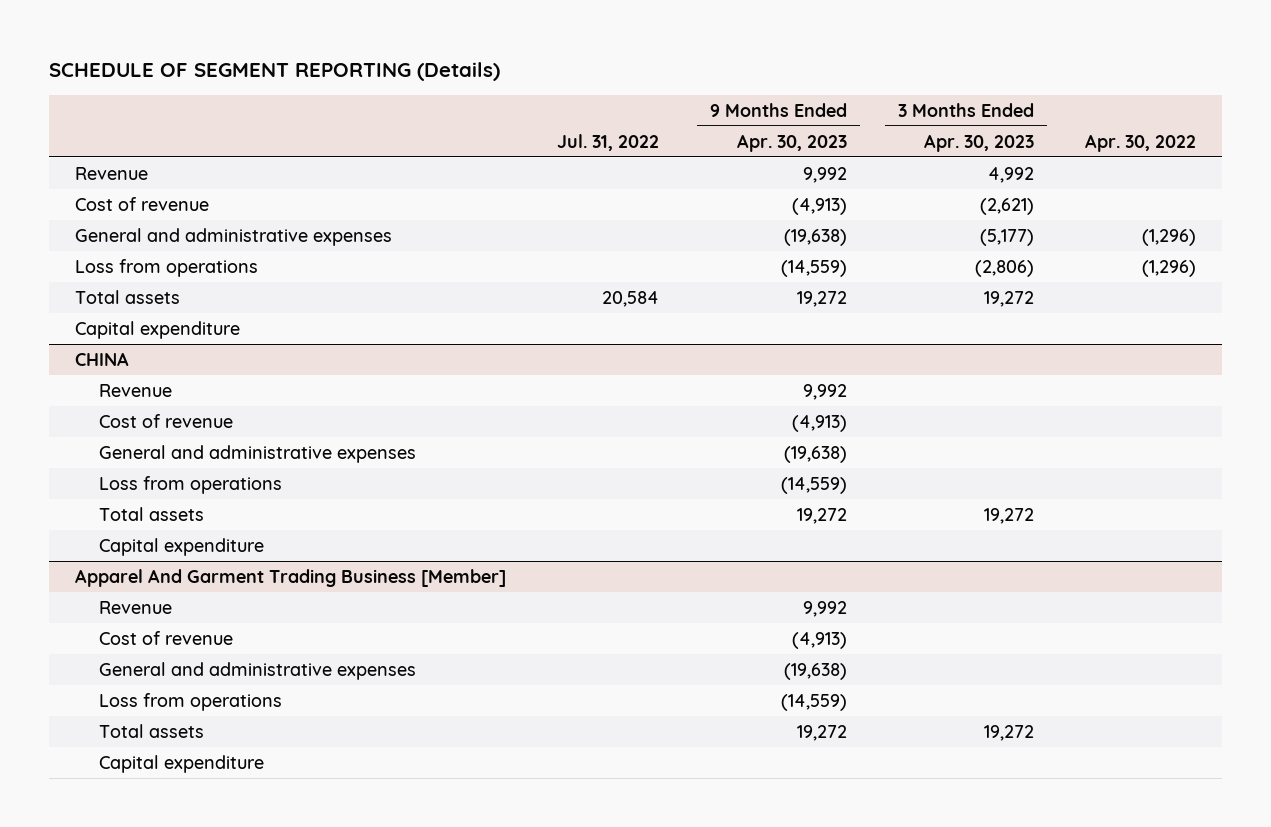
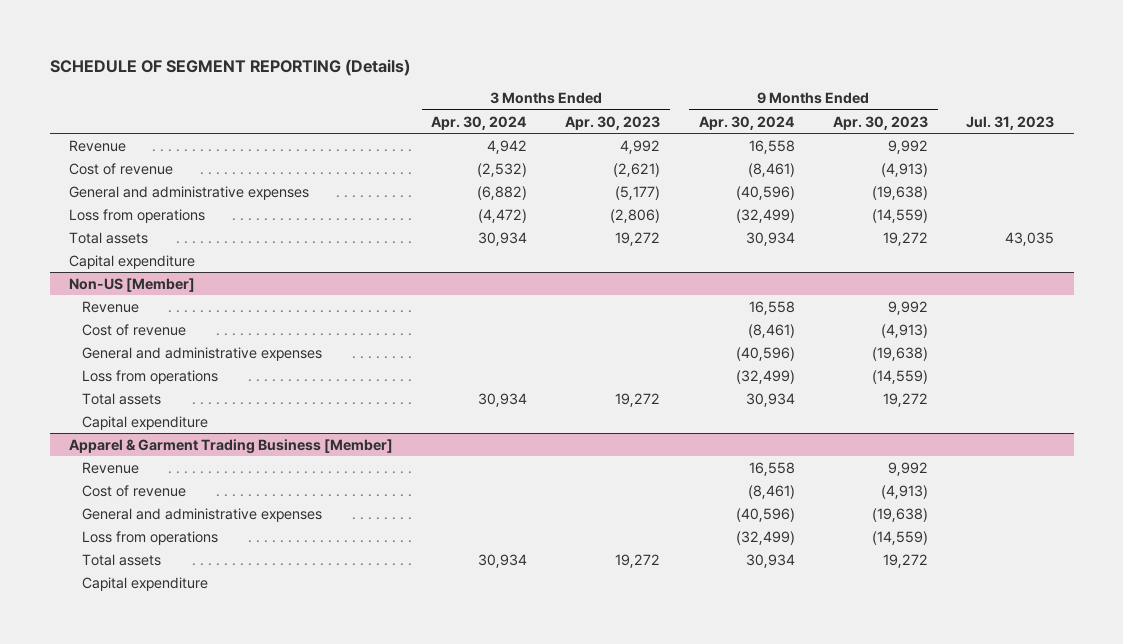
- | Jul. 31, 2022 | 9 Months Ended Apr. 30, 2023 | 3 Months Ended Apr. 30, 2023 | Apr. 30, 2022
+ | 3 Months Ended Apr. 30, 2024 | 3 Months Ended Apr. 30, 2023 | 9 Months Ended Apr. 30, 2024 | 9 Months Ended Apr. 30, 2023 | Jul. 31, 2023
- CHINA
+ Non-US [Member]
- Apparel And Garment Trading Business [Member]
+ Apparel & Garment Trading Business [Member]

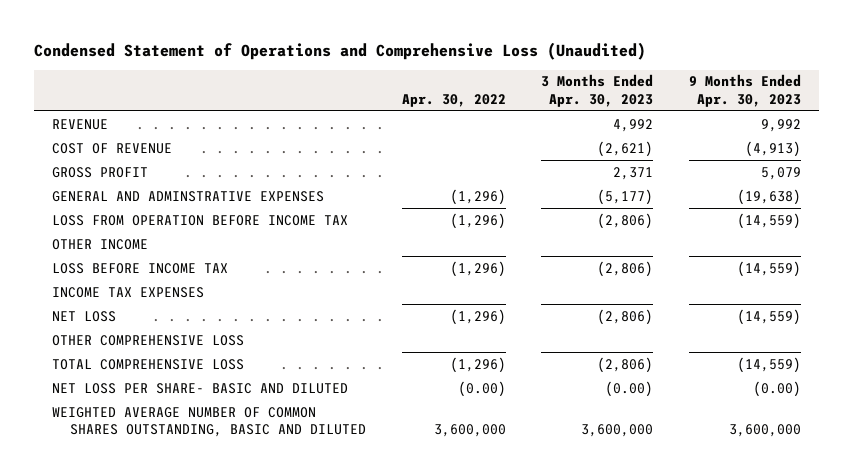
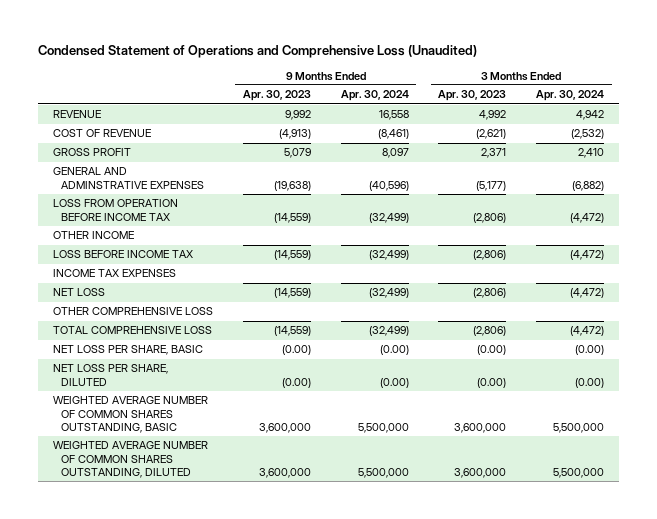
- | Apr. 30, 2022 | 3 Months Ended Apr. 30, 2023 | 9 Months Ended Apr. 30, 2023
+ | 9 Months Ended Apr. 30, 2023 | 9 Months Ended Apr. 30, 2024 | 3 Months Ended Apr. 30, 2023 | 3 Months Ended Apr. 30, 2024
- NET LOSS PER SHARE- BASIC AND DILUTED | (0.00) | (0.00) | (0.00)
- WEIGHTED AVERAGE NUMBER OF COMMON SHARES OUTSTANDING, BASIC AND DILUTED | 3,600,000 | 3,600,000 | 3,600,000
+ NET LOSS PER SHARE, BASIC | (0.00) | (0.00) | (0.00) | (0.00)
+ NET LOSS PER SHARE, DILUTED | (0.00) | (0.00) | (0.00) | (0.00)
+ WEIGHTED AVERAGE NUMBER OF COMMON SHARES OUTSTANDING, BASIC | 3,600,000 | 5,500,000 | 3,600,000 | 5,500,000
+ WEIGHTED AVERAGE NUMBER OF COMMON SHARES OUTSTANDING, DILUTED | 3,600,000 | 5,500,000 | 3,600,000 | 5,500,000

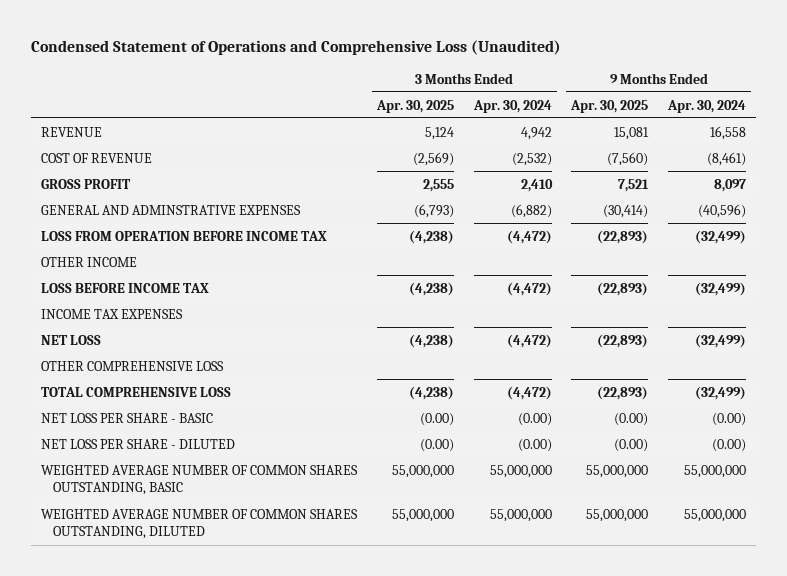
- | 9 Months Ended Apr. 30, 2023 | 9 Months Ended Apr. 30, 2024 | 3 Months Ended Apr. 30, 2023 | 3 Months Ended Apr. 30, 2024
+ | 3 Months Ended Apr. 30, 2025 | 3 Months Ended Apr. 30, 2024 | 9 Months Ended Apr. 30, 2025 | 9 Months Ended Apr. 30, 2024
- NET LOSS PER SHARE, BASIC | (0.00) | (0.00) | (0.00) | (0.00)
- NET LOSS PER SHARE, DILUTED | (0.00) | (0.00) | (0.00) | (0.00)
- WEIGHTED AVERAGE NUMBER OF COMMON SHARES OUTSTANDING, BASIC | 3,600,000 | 5,500,000 | 3,600,000 | 5,500,000
- WEIGHTED AVERAGE NUMBER OF COMMON SHARES OUTSTANDING, DILUTED | 3,600,000 | 5,500,000 | 3,600,000 | 5,500,000
+ NET LOSS PER SHARE - BASIC | (0.00) | (0.00) | (0.00) | (0.00)
+ NET LOSS PER SHARE - DILUTED | (0.00) | (0.00) | (0.00) | (0.00)
+ WEIGHTED AVERAGE NUMBER OF COMMON SHARES OUTSTANDING, BASIC | 55,000,000 | 55,000,000 | 55,000,000 | 55,000,000
+ WEIGHTED AVERAGE NUMBER OF COMMON SHARES OUTSTANDING, DILUTED | 55,000,000 | 55,000,000 | 55,000,000 | 55,000,000

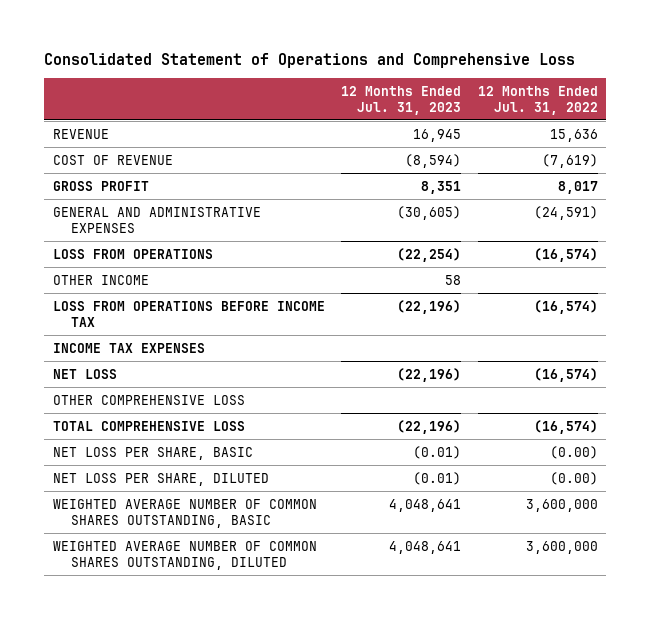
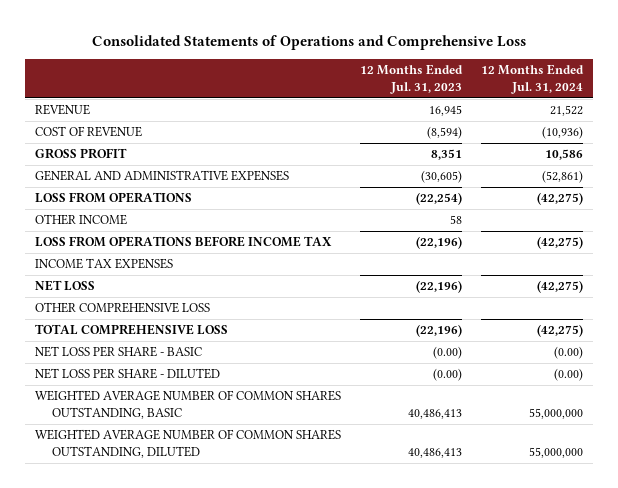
- Consolidated Statement of Operations and Comprehensive Loss
+ Consolidated Statements of Operations and Comprehensive Loss
- | 12 Months Ended Jul. 31, 2023 | 12 Months Ended Jul. 31, 2022
+ | 12 Months Ended Jul. 31, 2023 | 12 Months Ended Jul. 31, 2024
- NET LOSS PER SHARE, BASIC | (0.01) | (0.00)
- NET LOSS PER SHARE, DILUTED | (0.01) | (0.00)
- WEIGHTED AVERAGE NUMBER OF COMMON SHARES OUTSTANDING, BASIC | 4,048,641 | 3,600,000
- WEIGHTED AVERAGE NUMBER OF COMMON SHARES OUTSTANDING, DILUTED | 4,048,641 | 3,600,000
+ NET LOSS PER SHARE - BASIC | (0.00) | (0.00)
+ NET LOSS PER SHARE - DILUTED | (0.00) | (0.00)
+ WEIGHTED AVERAGE NUMBER OF COMMON SHARES OUTSTANDING, BASIC | 40,486,413 | 55,000,000
+ WEIGHTED AVERAGE NUMBER OF COMMON SHARES OUTSTANDING, DILUTED | 40,486,413 | 55,000,000

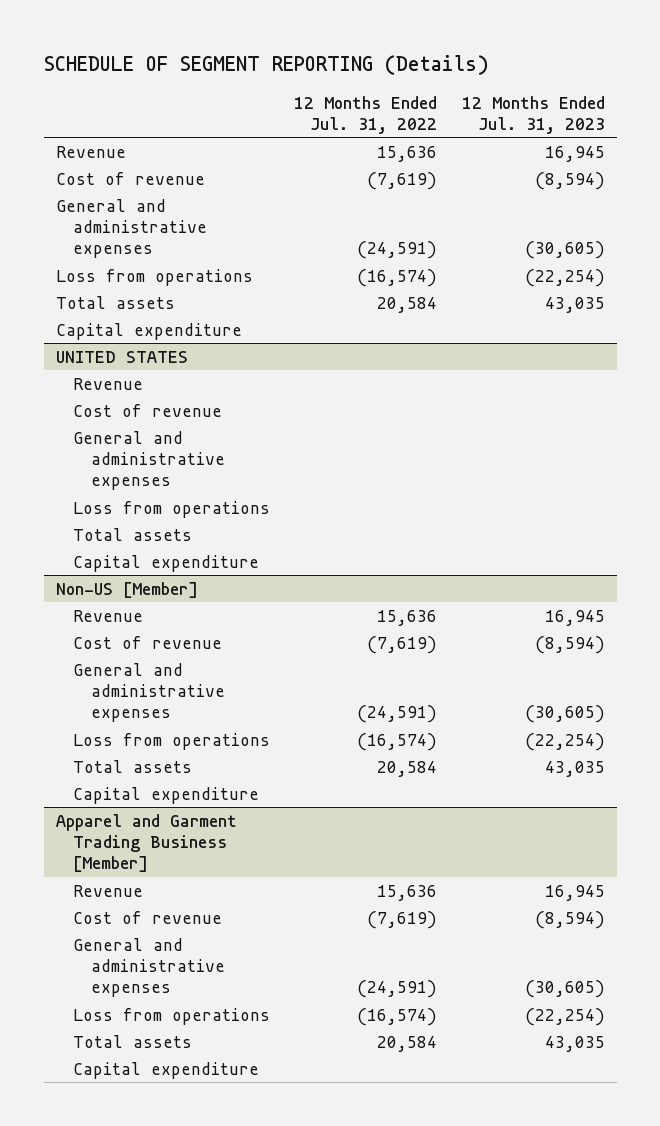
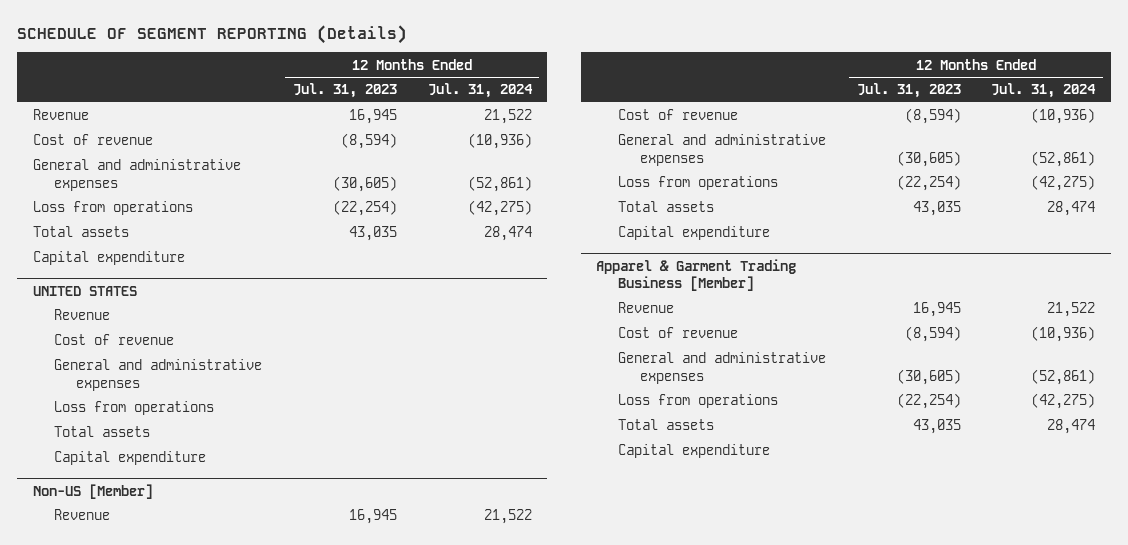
- | 12 Months Ended Jul. 31, 2022 | 12 Months Ended Jul. 31, 2023
+ | 12 Months Ended Jul. 31, 2023 | 12 Months Ended Jul. 31, 2024
- Apparel and Garment Trading Business [Member]
+ Apparel & Garment Trading Business [Member]

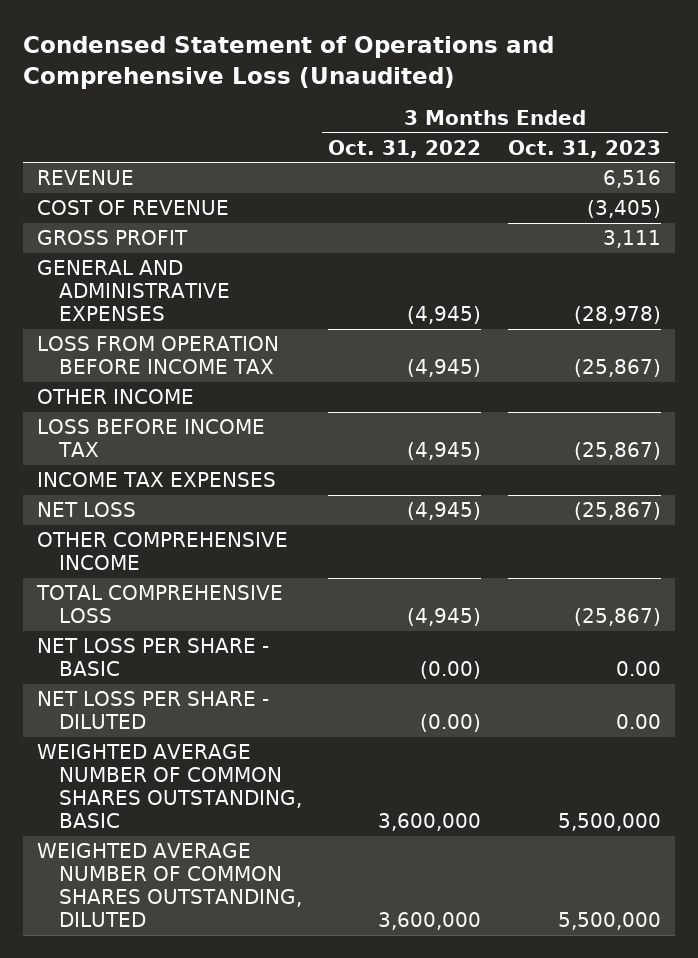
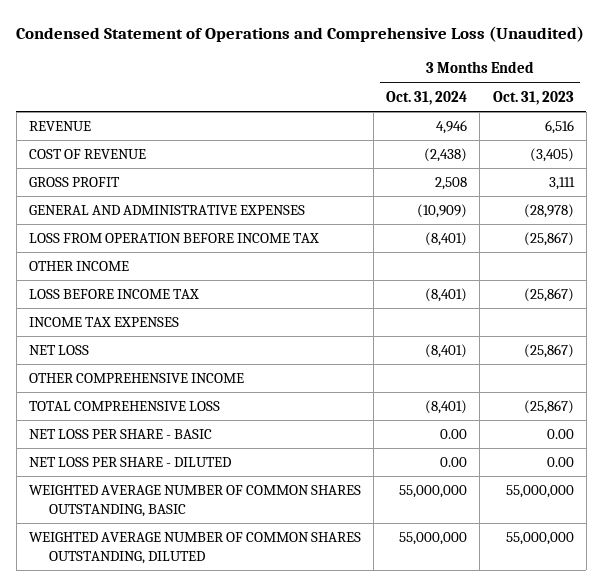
- | 3 Months Ended Oct. 31, 2022 | 3 Months Ended Oct. 31, 2023
+ | 3 Months Ended Oct. 31, 2024 | 3 Months Ended Oct. 31, 2023
- WEIGHTED AVERAGE NUMBER OF COMMON SHARES OUTSTANDING, BASIC | 3,600,000 | 5,500,000
- WEIGHTED AVERAGE NUMBER OF COMMON SHARES OUTSTANDING, DILUTED | 3,600,000 | 5,500,000
+ WEIGHTED AVERAGE NUMBER OF COMMON SHARES OUTSTANDING, BASIC | 55,000,000 | 55,000,000
+ WEIGHTED AVERAGE NUMBER OF COMMON SHARES OUTSTANDING, DILUTED | 55,000,000 | 55,000,000

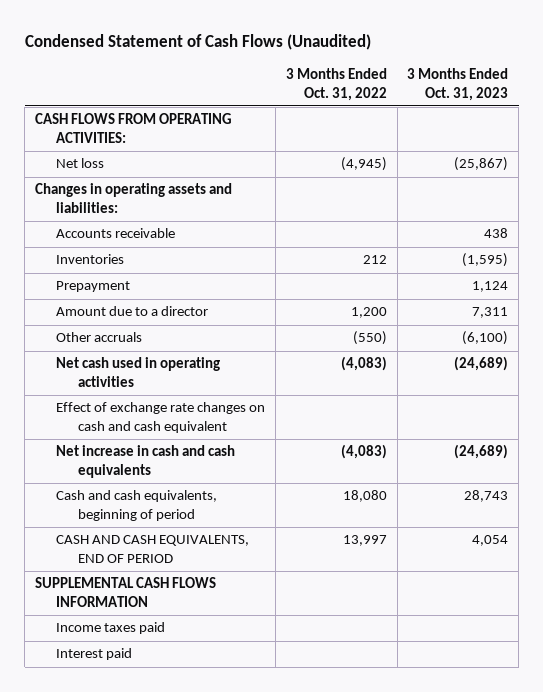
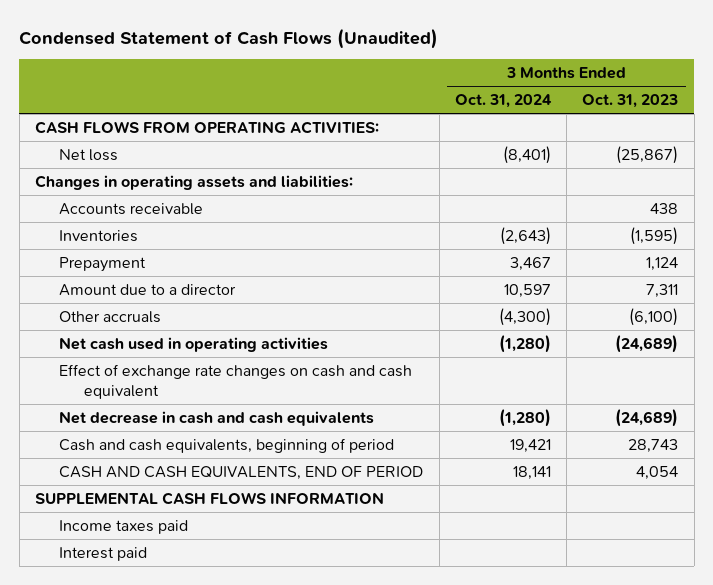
- | 3 Months Ended Oct. 31, 2022 | 3 Months Ended Oct. 31, 2023
+ | 3 Months Ended Oct. 31, 2024 | 3 Months Ended Oct. 31, 2023
- Net increase in cash and cash equivalents | (4,083) | (24,689)
+ Net decrease in cash and cash equivalents | (1,280) | (24,689)

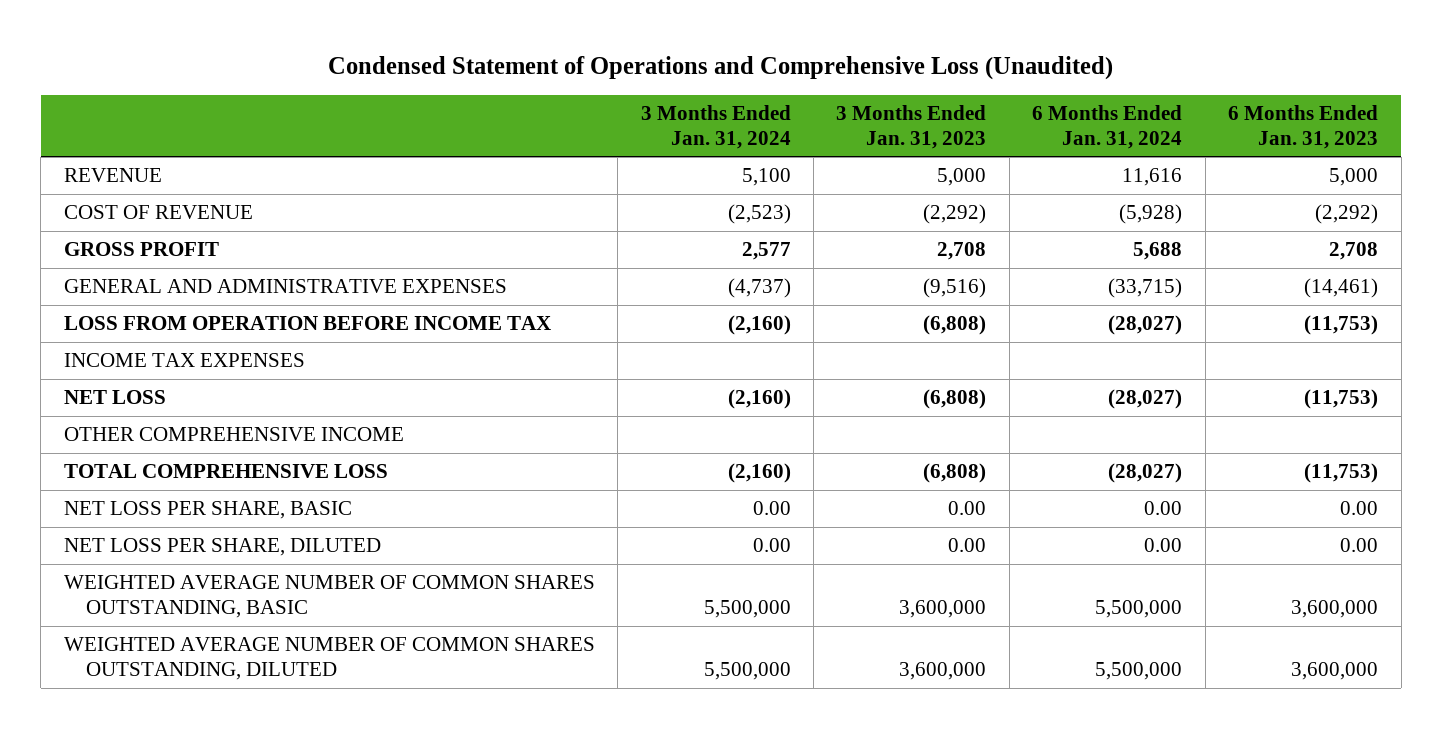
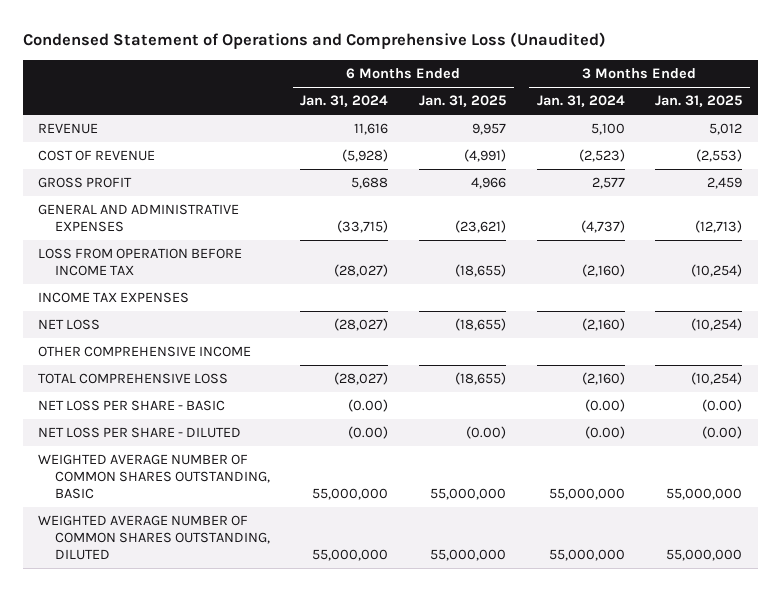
- | 3 Months Ended Jan. 31, 2024 | 3 Months Ended Jan. 31, 2023 | 6 Months Ended Jan. 31, 2024 | 6 Months Ended Jan. 31, 2023
+ | 6 Months Ended Jan. 31, 2024 | 6 Months Ended Jan. 31, 2025 | 3 Months Ended Jan. 31, 2024 | 3 Months Ended Jan. 31, 2025
- NET LOSS PER SHARE, BASIC | 0.00 | 0.00 | 0.00 | 0.00
- NET LOSS PER SHARE, DILUTED | 0.00 | 0.00 | 0.00 | 0.00
- WEIGHTED AVERAGE NUMBER OF COMMON SHARES OUTSTANDING, BASIC | 5,500,000 | 3,600,000 | 5,500,000 | 3,600,000
- WEIGHTED AVERAGE NUMBER OF COMMON SHARES OUTSTANDING, DILUTED | 5,500,000 | 3,600,000 | 5,500,000 | 3,600,000
+ NET LOSS PER SHARE - BASIC | (0.00) | | (0.00) | (0.00)
+ NET LOSS PER SHARE - DILUTED | (0.00) | (0.00) | (0.00) | (0.00)
+ WEIGHTED AVERAGE NUMBER OF COMMON SHARES OUTSTANDING, BASIC | 55,000,000 | 55,000,000 | 55,000,000 | 55,000,000
+ WEIGHTED AVERAGE NUMBER OF COMMON SHARES OUTSTANDING, DILUTED | 55,000,000 | 55,000,000 | 55,000,000 | 55,000,000

